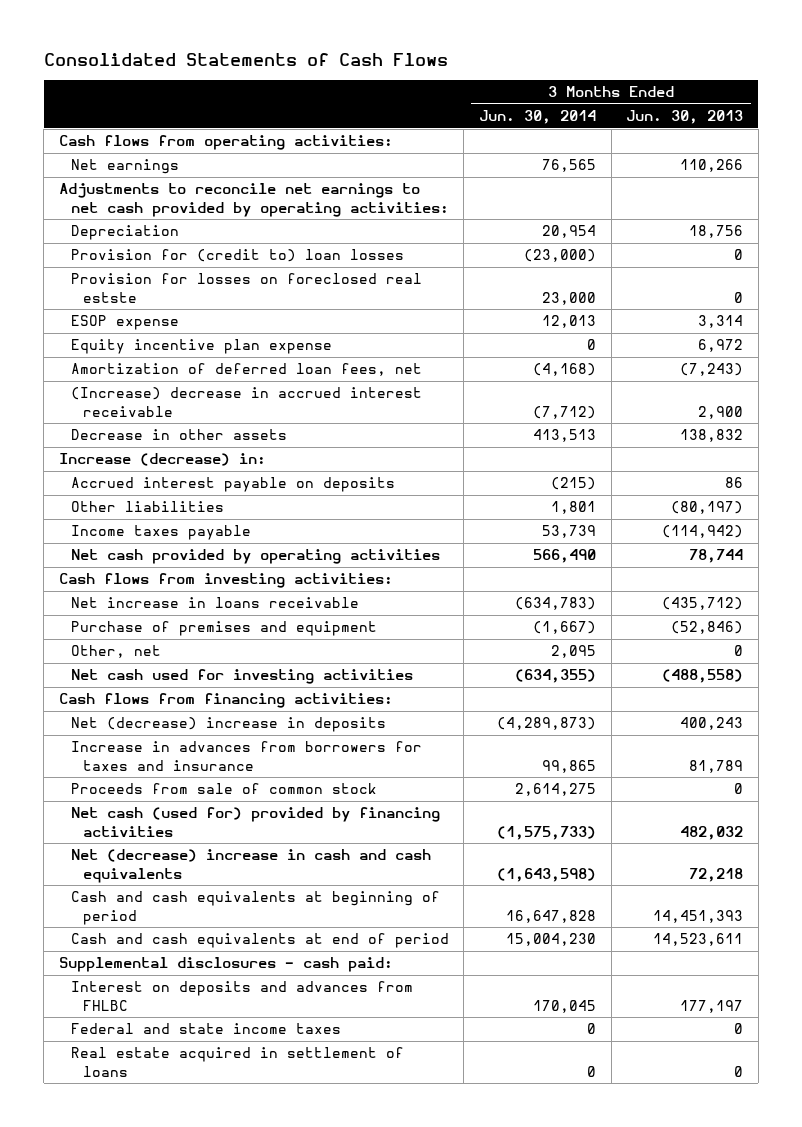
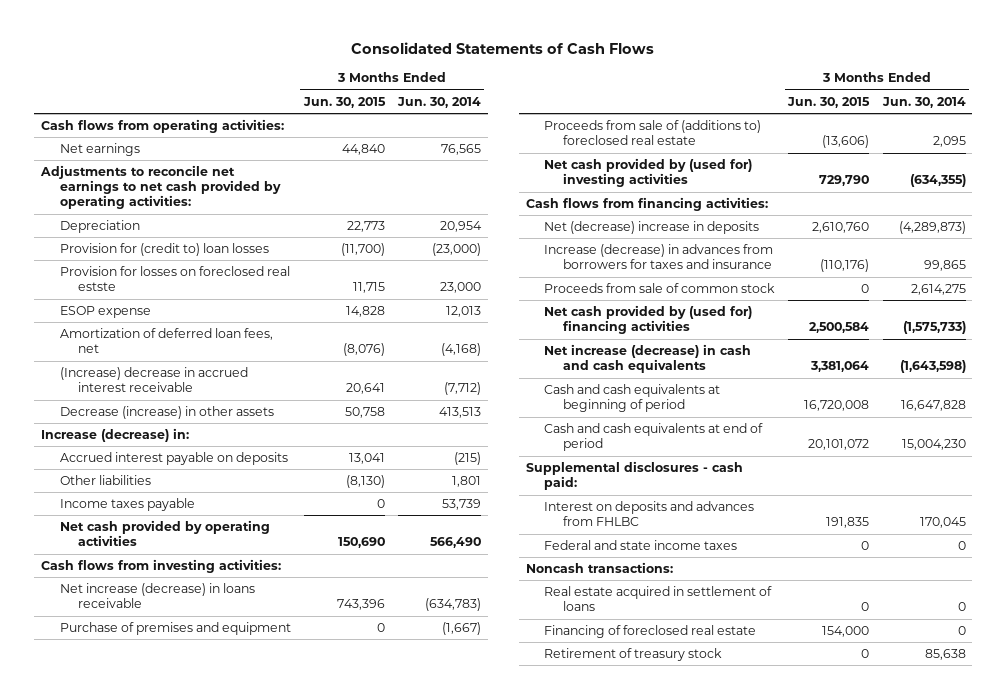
- | 3 Months Ended Jun. 30, 2014 | 3 Months Ended Jun. 30, 2013
+ | 3 Months Ended Jun. 30, 2015 | 3 Months Ended Jun. 30, 2014
- Equity incentive plan expense | 0 | 6,972
- Decrease in other assets | 413,513 | 138,832
+ Decrease (increase) in other assets | 50,758 | 413,513
- Net increase in loans receivable | (634,783) | (435,712)
+ Net increase (decrease) in loans receivable | 743,396 | (634,783)
- Other, net | 2,095 | 0
- Net cash used for investing activities | (634,355) | (488,558)
+ Proceeds from sale of (additions to) foreclosed real estate | (13,606) | 2,095
+ Net cash provided by (used for) investing activities | 729,790 | (634,355)
- Increase in advances from borrowers for taxes and insurance | 99,865 | 81,789
+ Increase (decrease) in advances from borrowers for taxes and insurance | (110,176) | 99,865
- Net cash (used for) provided by financing activities | (1,575,733) | 482,032
- Net (decrease) increase in cash and cash equivalents | (1,643,598) | 72,218
+ Net cash provided by (used for) financing activities | 2,500,584 | (1,575,733)
+ Net increase (decrease) in cash and cash equivalents | 3,381,064 | (1,643,598)
+ Noncash transactions:
+ Financing of foreclosed real estate | 154,000 | 0
+ Retirement of treasury stock | 0 | 85,638

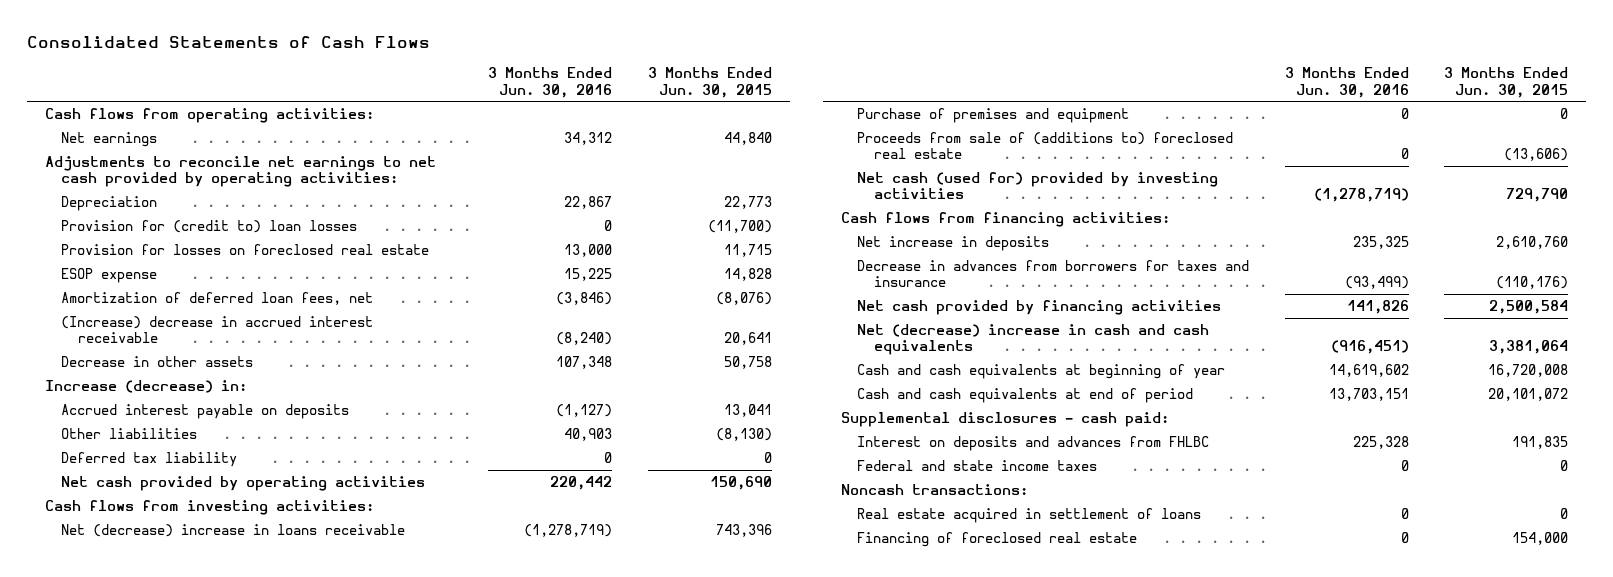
- | 3 Months Ended Jun. 30, 2015 | 3 Months Ended Jun. 30, 2014
+ | 3 Months Ended Jun. 30, 2016 | 3 Months Ended Jun. 30, 2015
- Provision for losses on foreclosed real estste | 11,715 | 23,000
+ Provision for losses on foreclosed real estate | 13,000 | 11,715
- Decrease (increase) in other assets | 50,758 | 413,513
+ Decrease in other assets | 107,348 | 50,758
- Income taxes payable | 0 | 53,739
+ Deferred tax liability | 0 | 0
- Net increase (decrease) in loans receivable | 743,396 | (634,783)
+ Net (decrease) increase in loans receivable | (1,278,719) | 743,396
- Net cash provided by (used for) investing activities | 729,790 | (634,355)
+ Net cash (used for) provided by investing activities | (1,278,719) | 729,790
- Net (decrease) increase in deposits | 2,610,760 | (4,289,873)
- Increase (decrease) in advances from borrowers for taxes and insurance | (110,176) | 99,865
- Proceeds from sale of common stock | 0 | 2,614,275
- Net cash provided by (used for) financing activities | 2,500,584 | (1,575,733)
- Net increase (decrease) in cash and cash equivalents | 3,381,064 | (1,643,598)
- Cash and cash equivalents at beginning of period | 16,720,008 | 16,647,828
+ Net increase in deposits | 235,325 | 2,610,760
+ Decrease in advances from borrowers for taxes and insurance | (93,499) | (110,176)
+ Net cash provided by financing activities | 141,826 | 2,500,584
+ Net (decrease) increase in cash and cash equivalents | (916,451) | 3,381,064
+ Cash and cash equivalents at beginning of year | 14,619,602 | 16,720,008
- Retirement of treasury stock | 0 | 85,638

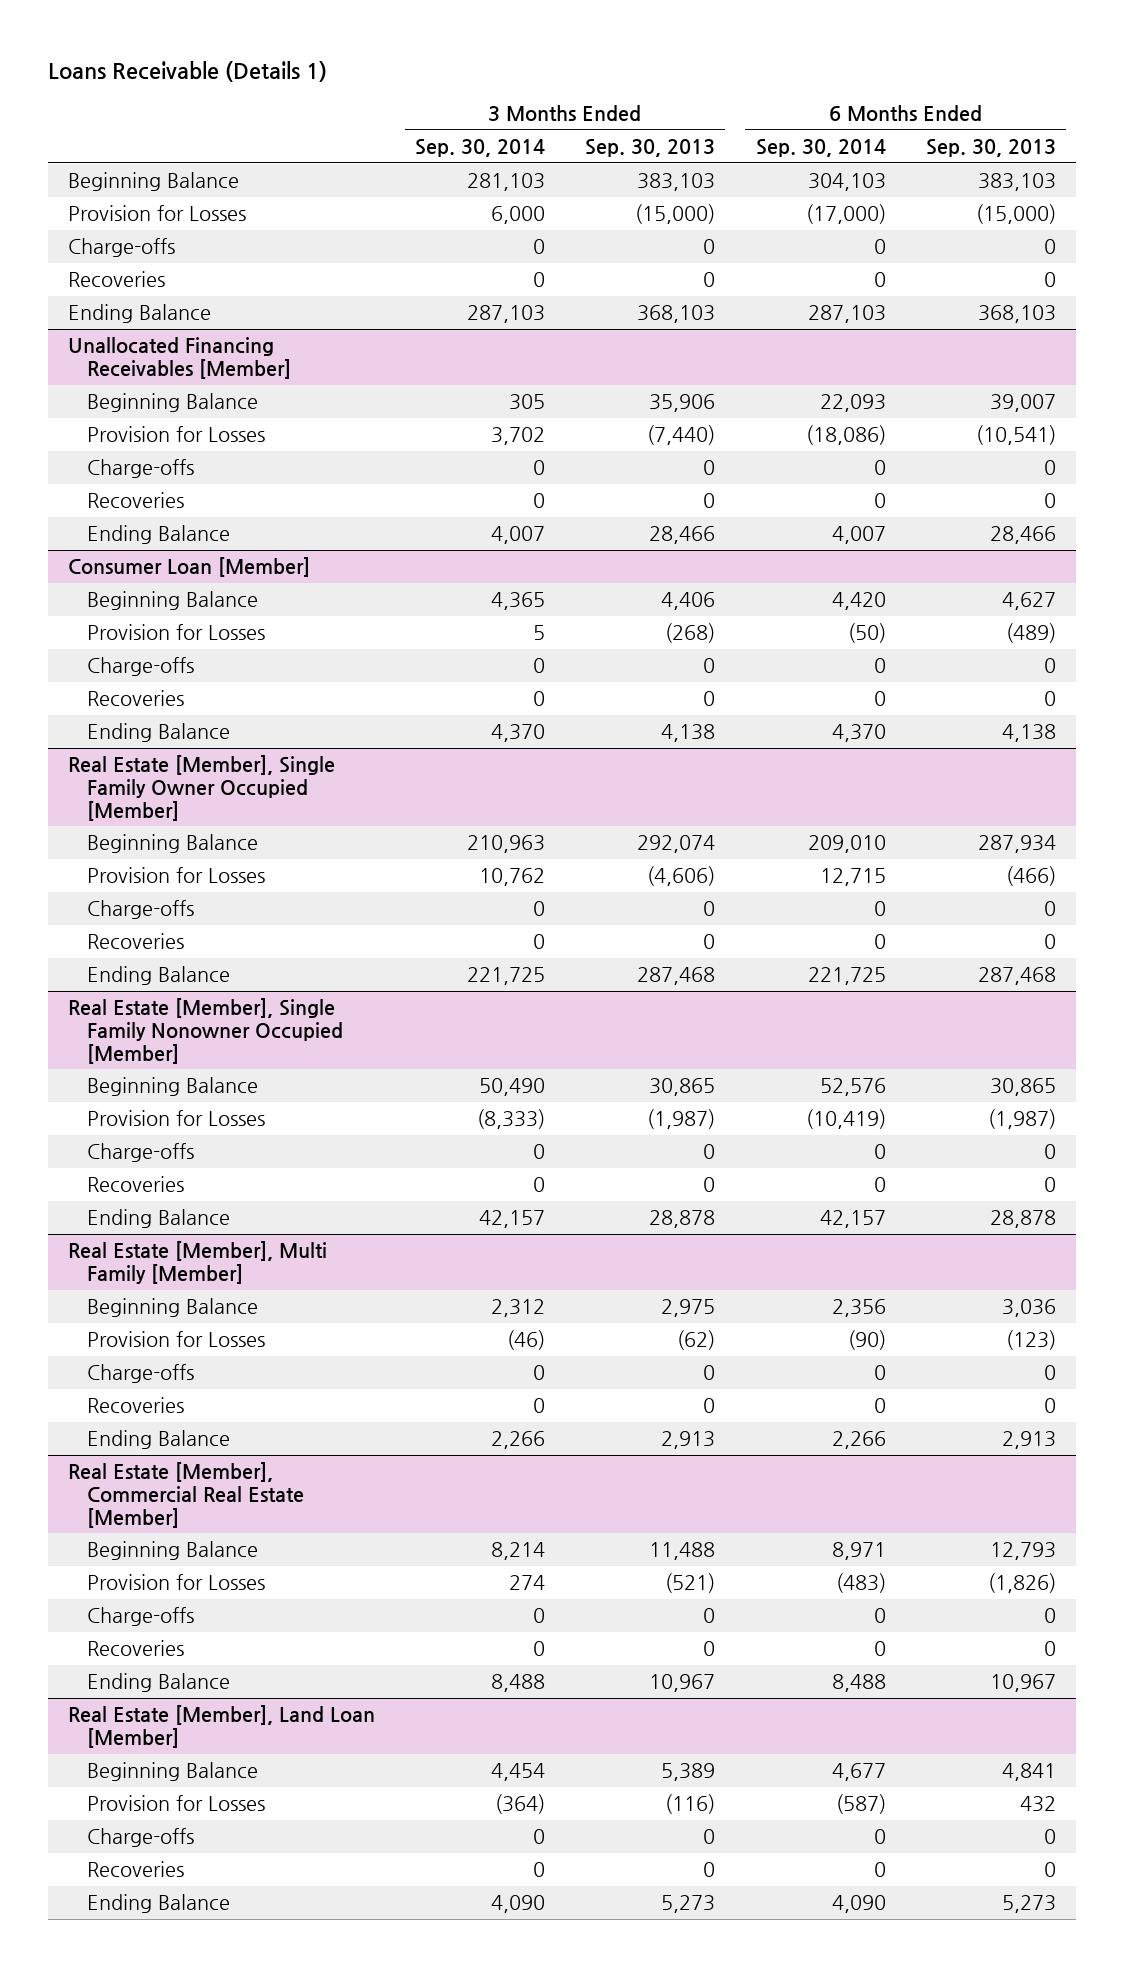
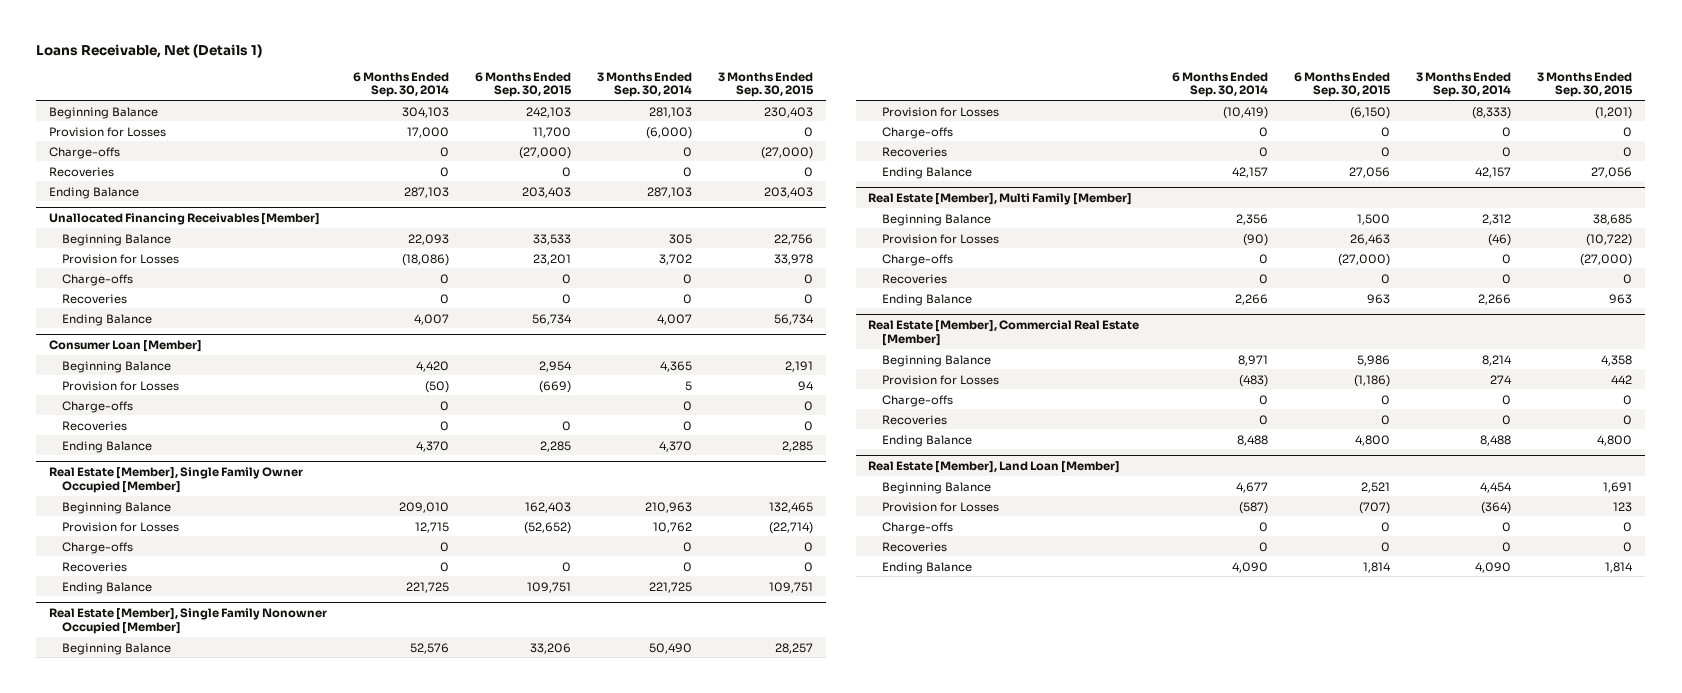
- Loans Receivable (Details 1)
+ Loans Receivable, Net (Details 1)
- | 3 Months Ended Sep. 30, 2014 | 3 Months Ended Sep. 30, 2013 | 6 Months Ended Sep. 30, 2014 | 6 Months Ended Sep. 30, 2013
+ | 6 Months Ended Sep. 30, 2014 | 6 Months Ended Sep. 30, 2015 | 3 Months Ended Sep. 30, 2014 | 3 Months Ended Sep. 30, 2015
- Provision for Losses | 6,000 | (15,000) | (17,000) | (15,000)
+ Provision for Losses | 17,000 | 11,700 | (6,000) | 0

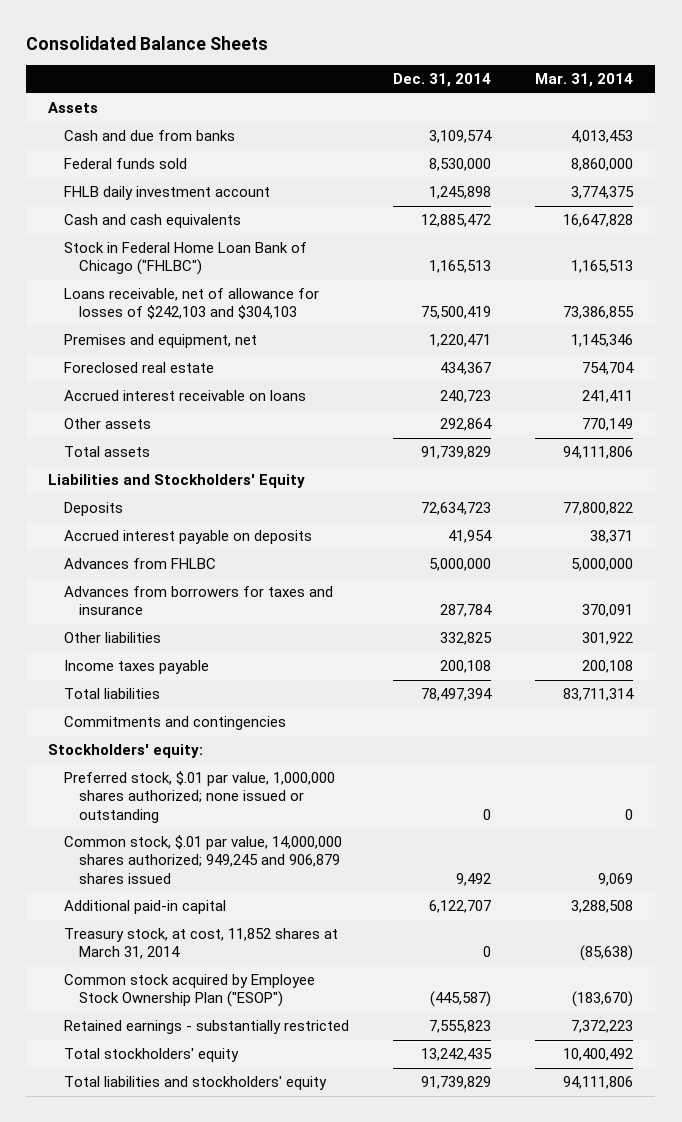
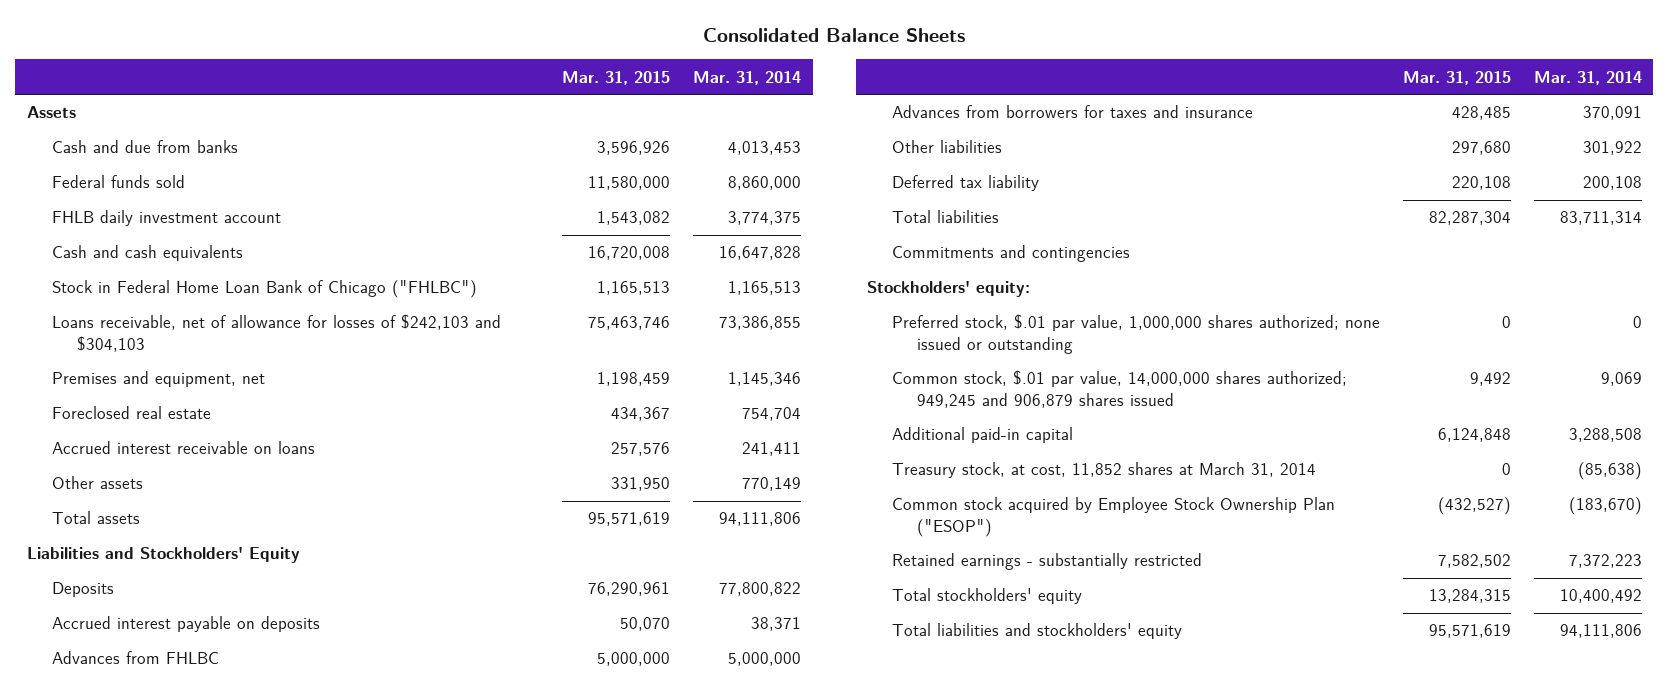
- | Dec. 31, 2014 | Mar. 31, 2014
+ | Mar. 31, 2015 | Mar. 31, 2014
- Income taxes payable | 200,108 | 200,108
+ Deferred tax liability | 220,108 | 200,108

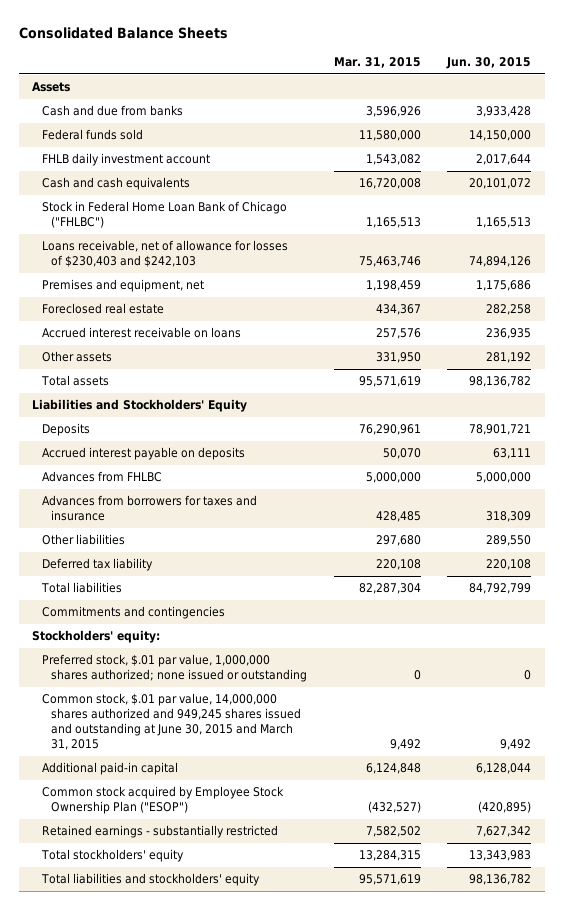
- | Mar. 31, 2015 | Mar. 31, 2014
+ | Mar. 31, 2015 | Jun. 30, 2015
- Loans receivable, net of allowance for losses of $242,103 and $304,103 | 75,463,746 | 73,386,855
+ Loans receivable, net of allowance for losses of $230,403 and $242,103 | 75,463,746 | 74,894,126
- Common stock, $.01 par value, 14,000,000 shares authorized; 949,245 and 906,879 shares issued | 9,492 | 9,069
+ Common stock, $.01 par value, 14,000,000 shares authorized and 949,245 shares issued and outstanding at June 30, 2015 and March 31, 2015 | 9,492 | 9,492
- Treasury stock, at cost, 11,852 shares at March 31, 2014 | 0 | (85,638)

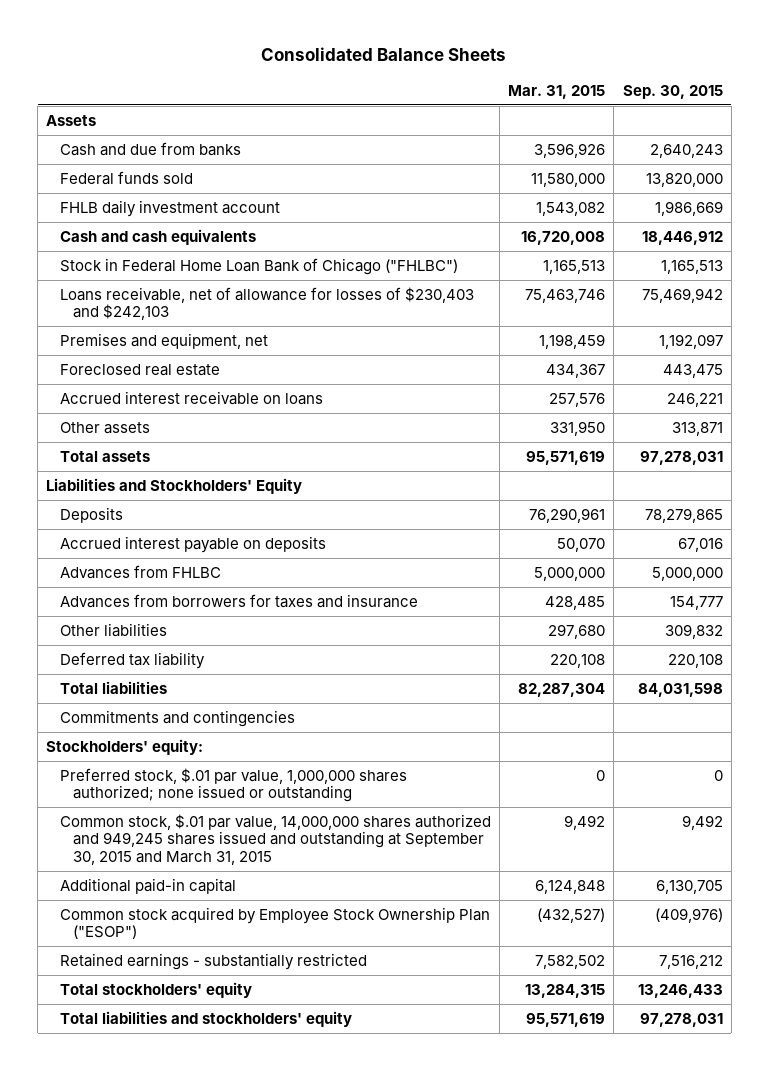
- | Mar. 31, 2015 | Jun. 30, 2015
+ | Mar. 31, 2015 | Sep. 30, 2015
- Common stock, $.01 par value, 14,000,000 shares authorized and 949,245 shares issued and outstanding at June 30, 2015 and March 31, 2015 | 9,492 | 9,492
+ Common stock, $.01 par value, 14,000,000 shares authorized and 949,245 shares issued and outstanding at September 30, 2015 and March 31, 2015 | 9,492 | 9,492

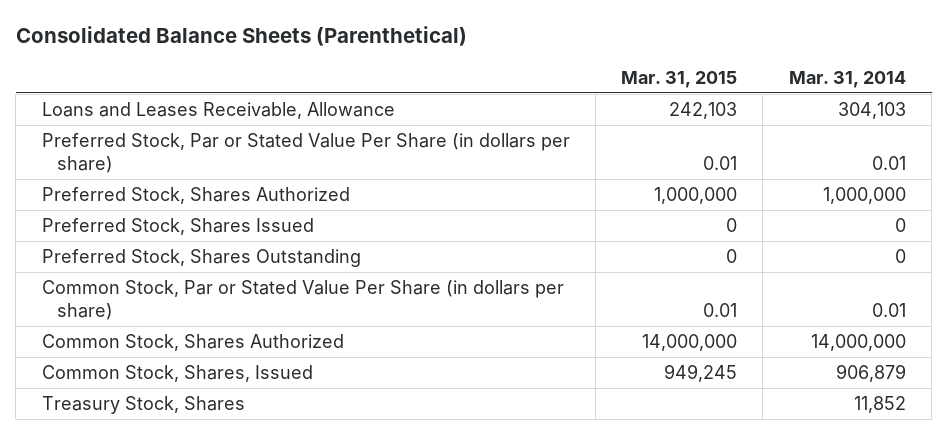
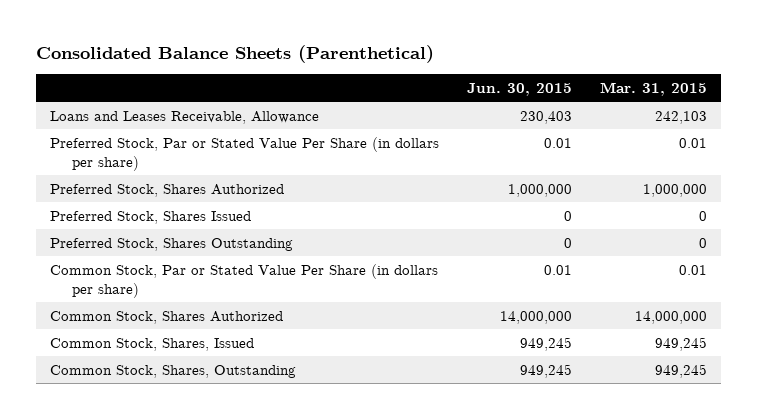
- | Mar. 31, 2015 | Mar. 31, 2014
+ | Jun. 30, 2015 | Mar. 31, 2015
- Treasury Stock, Shares | | 11,852
+ Common Stock, Shares, Outstanding | 949,245 | 949,245

